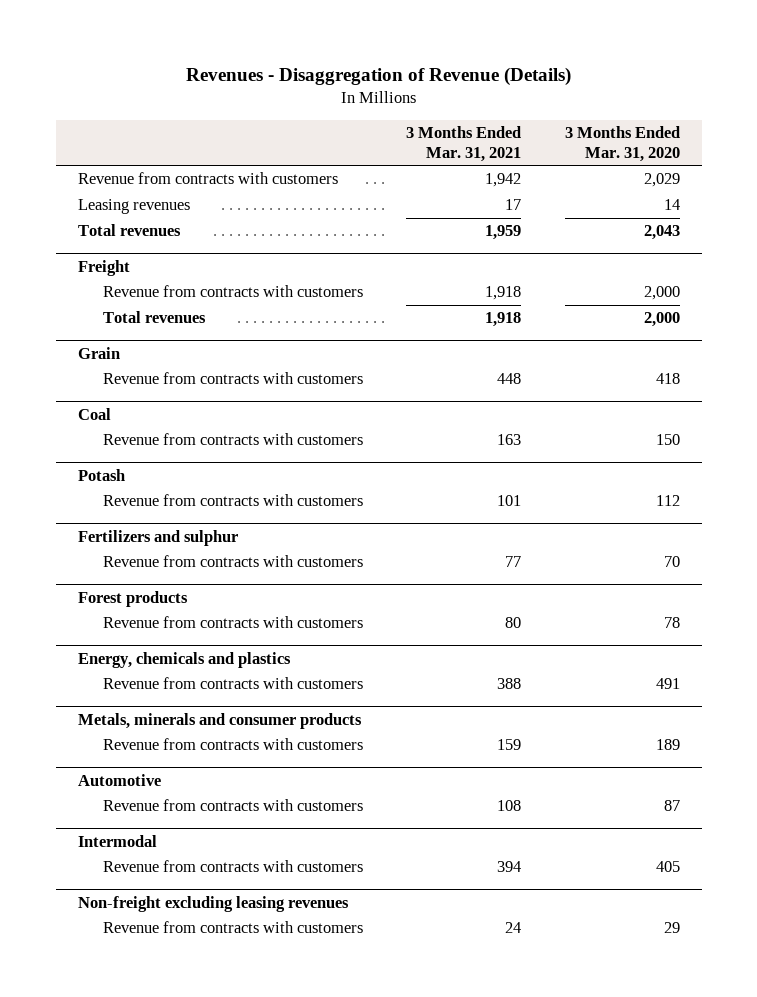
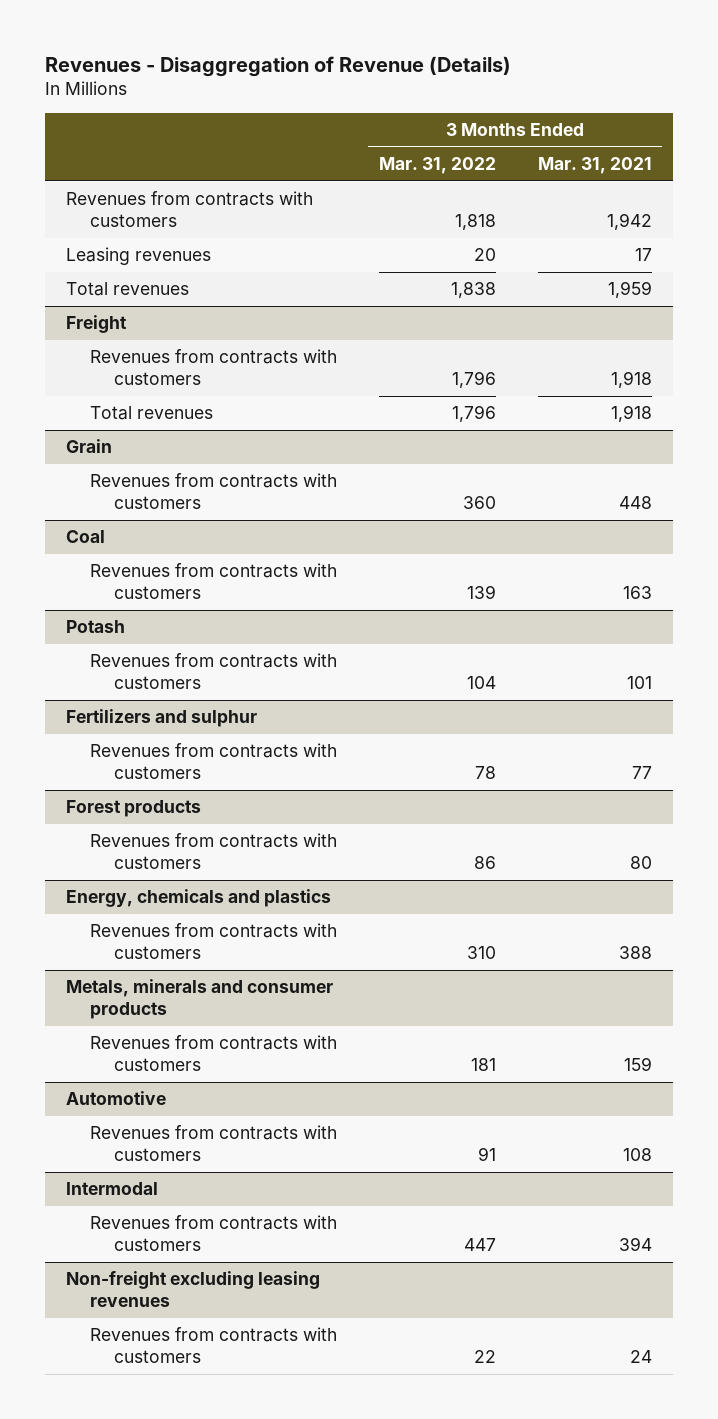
- | 3 Months Ended Mar. 31, 2021 | 3 Months Ended Mar. 31, 2020
+ | 3 Months Ended Mar. 31, 2022 | 3 Months Ended Mar. 31, 2021
- Revenue from contracts with customers | 1,942 | 2,029
+ Revenues from contracts with customers | 1,818 | 1,942
@ Freight
- Revenue from contracts with customers | 1,918 | 2,000
+ Revenues from contracts with customers | 1,796 | 1,918
@ Grain
- Revenue from contracts with customers | 448 | 418
+ Revenues from contracts with customers | 360 | 448
@ Coal
- Revenue from contracts with customers | 163 | 150
+ Revenues from contracts with customers | 139 | 163
@ Potash
- Revenue from contracts with customers | 101 | 112
+ Revenues from contracts with customers | 104 | 101
@ Fertilizers and sulphur
- Revenue from contracts with customers | 77 | 70
+ Revenues from contracts with customers | 78 | 77
@ Forest products
- Revenue from contracts with customers | 80 | 78
+ Revenues from contracts with customers | 86 | 80
@ Energy, chemicals and plastics
- Revenue from contracts with customers | 388 | 491
+ Revenues from contracts with customers | 310 | 388
@ Metals, minerals and consumer products
- Revenue from contracts with customers | 159 | 189
+ Revenues from contracts with customers | 181 | 159
@ Automotive
- Revenue from contracts with customers | 108 | 87
+ Revenues from contracts with customers | 91 | 108
@ Intermodal
- Revenue from contracts with customers | 394 | 405
+ Revenues from contracts with customers | 447 | 394
@ Non-freight excluding leasing revenues
- Revenue from contracts with customers | 24 | 29
+ Revenues from contracts with customers | 22 | 24

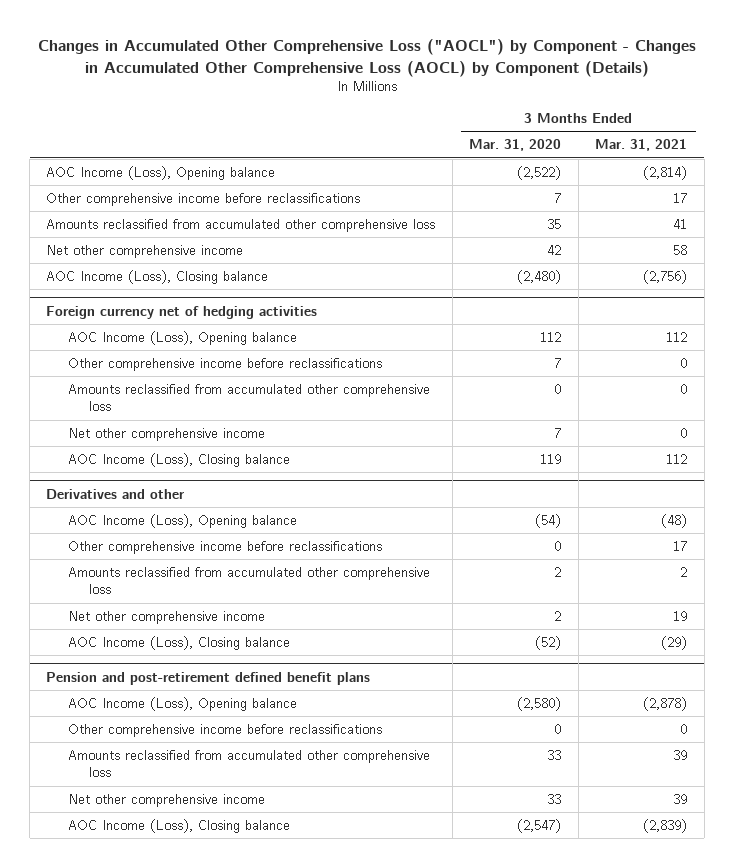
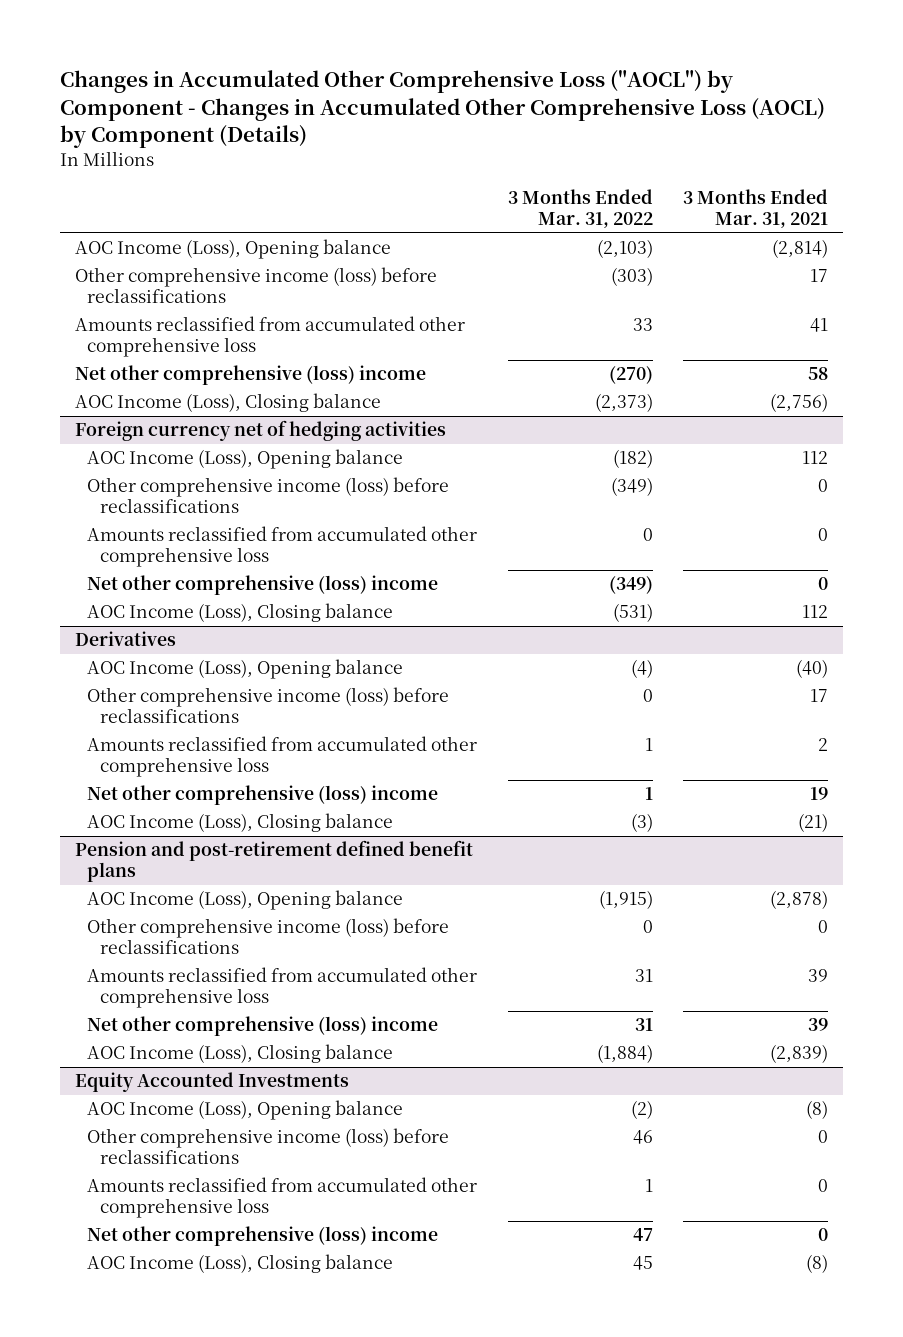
- | 3 Months Ended Mar. 31, 2020 | 3 Months Ended Mar. 31, 2021
+ | 3 Months Ended Mar. 31, 2022 | 3 Months Ended Mar. 31, 2021
- Other comprehensive income before reclassifications | 7 | 17
+ Other comprehensive income (loss) before reclassifications | (303) | 17
- Net other comprehensive income | 42 | 58
+ Net other comprehensive (loss) income | (270) | 58
@ Foreign currency net of hedging activities
- Other comprehensive income before reclassifications | 7 | 0
+ Other comprehensive income (loss) before reclassifications | (349) | 0
- Net other comprehensive income | 7 | 0
+ Net other comprehensive (loss) income | (349) | 0
- Derivatives and other
- AOC Income (Loss), Opening balance | (54) | (48)
- Other comprehensive income before reclassifications | 0 | 17
+ Derivatives
+ AOC Income (Loss), Opening balance | (4) | (40)
+ Other comprehensive income (loss) before reclassifications | 0 | 17
- Net other comprehensive income | 2 | 19
- AOC Income (Loss), Closing balance | (52) | (29)
+ Net other comprehensive (loss) income | 1 | 19
+ AOC Income (Loss), Closing balance | (3) | (21)
@ Pension and post-retirement defined benefit plans
- Other comprehensive income before reclassifications | 0 | 0
+ Other comprehensive income (loss) before reclassifications | 0 | 0
- Net other comprehensive income | 33 | 39
+ Net other comprehensive (loss) income | 31 | 39
+ Equity Accounted Investments
+ AOC Income (Loss), Opening balance | (2) | (8)
+ Other comprehensive income (loss) before reclassifications | 46 | 0
+ Amounts reclassified from accumulated other comprehensive loss | 1 | 0
+ Net other comprehensive (loss) income | 47 | 0
+ AOC Income (Loss), Closing balance | 45 | (8)

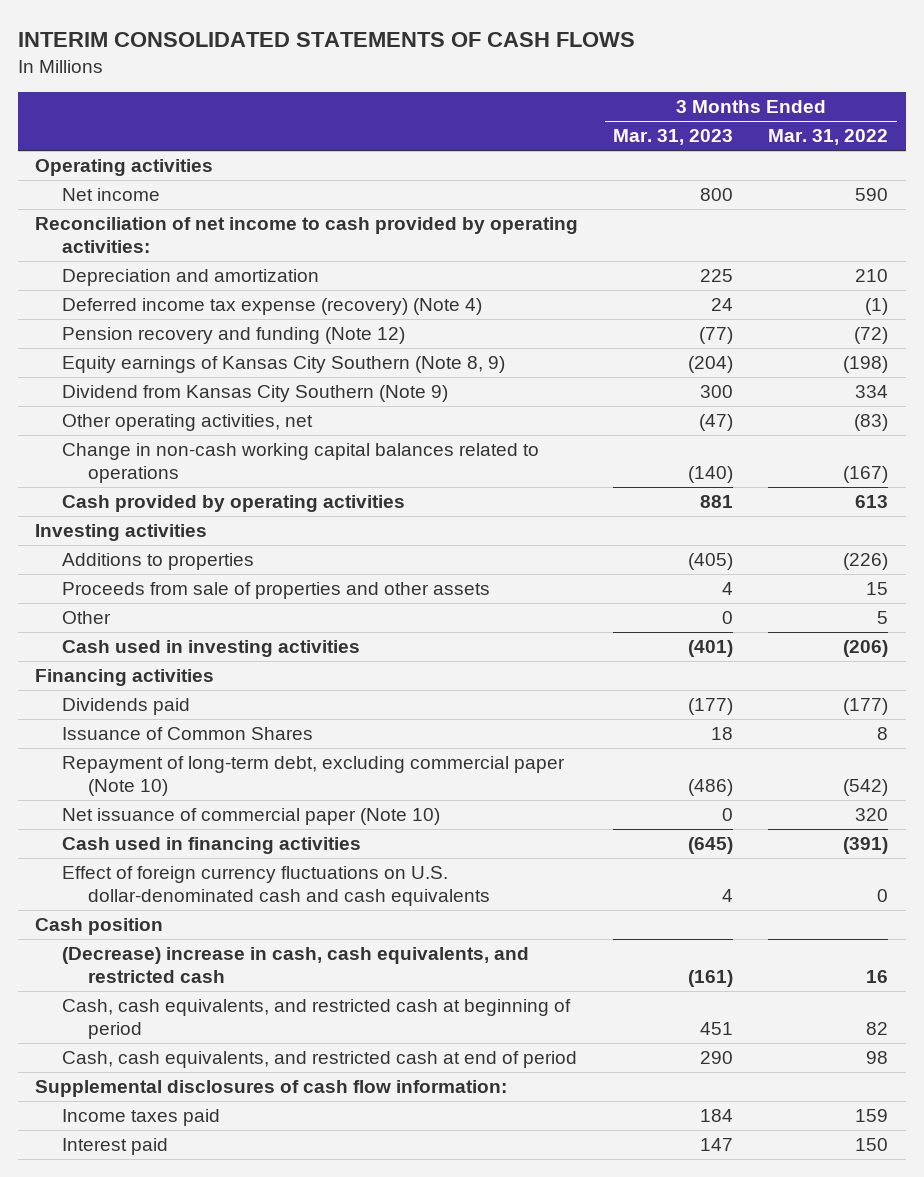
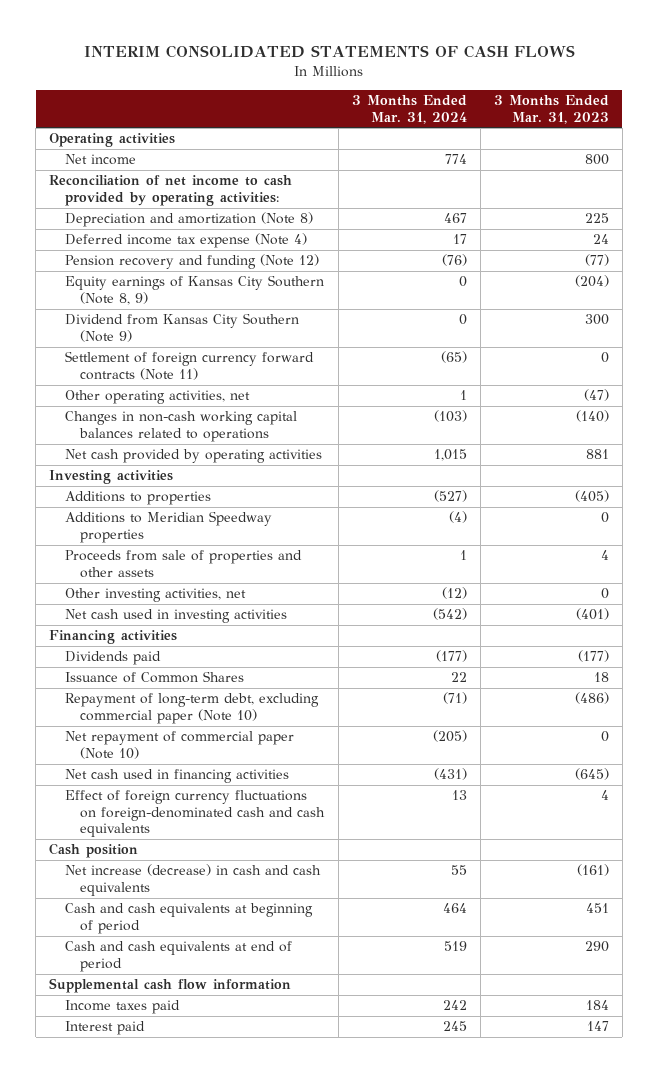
- | 3 Months Ended Mar. 31, 2023 | 3 Months Ended Mar. 31, 2022
+ | 3 Months Ended Mar. 31, 2024 | 3 Months Ended Mar. 31, 2023
- Depreciation and amortization | 225 | 210
- Deferred income tax expense (recovery) (Note 4) | 24 | (1)
+ Depreciation and amortization (Note 8) | 467 | 225
+ Deferred income tax expense (Note 4) | 17 | 24
+ Settlement of foreign currency forward contracts (Note 11) | (65) | 0
- Change in non-cash working capital balances related to operations | (140) | (167)
- Cash provided by operating activities | 881 | 613
+ Changes in non-cash working capital balances related to operations | (103) | (140)
+ Net cash provided by operating activities | 1,015 | 881
+ Additions to Meridian Speedway properties | (4) | 0
- Other | 0 | 5
- Cash used in investing activities | (401) | (206)
+ Other investing activities, net | (12) | 0
+ Net cash used in investing activities | (542) | (401)
- Net issuance of commercial paper (Note 10) | 0 | 320
- Cash used in financing activities | (645) | (391)
- Effect of foreign currency fluctuations on U.S. dollar-denominated cash and cash equivalents | 4 | 0
+ Net repayment of commercial paper (Note 10) | (205) | 0
+ Net cash used in financing activities | (431) | (645)
+ Effect of foreign currency fluctuations on foreign-denominated cash and cash equivalents | 13 | 4
- (Decrease) increase in cash, cash equivalents, and restricted cash | (161) | 16
- Cash, cash equivalents, and restricted cash at beginning of period | 451 | 82
- Cash, cash equivalents, and restricted cash at end of period | 290 | 98
- Supplemental disclosures of cash flow information:
+ Net increase (decrease) in cash and cash equivalents | 55 | (161)
+ Cash and cash equivalents at beginning of period | 464 | 451
+ Cash and cash equivalents at end of period | 519 | 290
+ Supplemental cash flow information

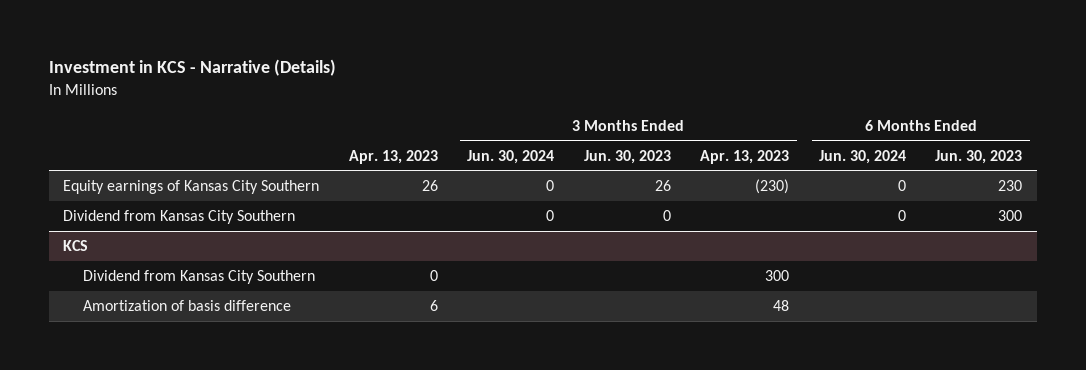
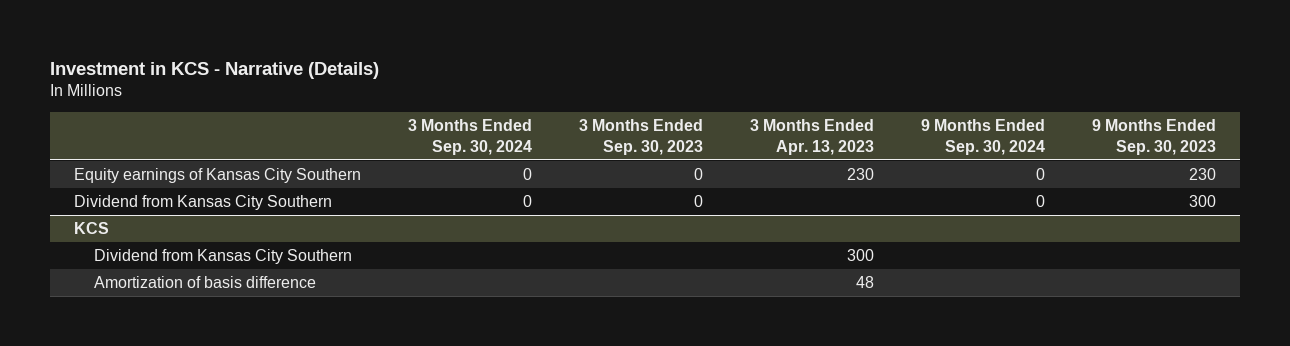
- | Apr. 13, 2023 | 3 Months Ended Jun. 30, 2024 | 3 Months Ended Jun. 30, 2023 | 3 Months Ended Apr. 13, 2023 | 6 Months Ended Jun. 30, 2024 | 6 Months Ended Jun. 30, 2023
+ | 3 Months Ended Sep. 30, 2024 | 3 Months Ended Sep. 30, 2023 | 3 Months Ended Apr. 13, 2023 | 9 Months Ended Sep. 30, 2024 | 9 Months Ended Sep. 30, 2023
- Equity earnings of Kansas City Southern | 26 | 0 | 26 | (230) | 0 | 230
+ Equity earnings of Kansas City Southern | 0 | 0 | 230 | 0 | 230

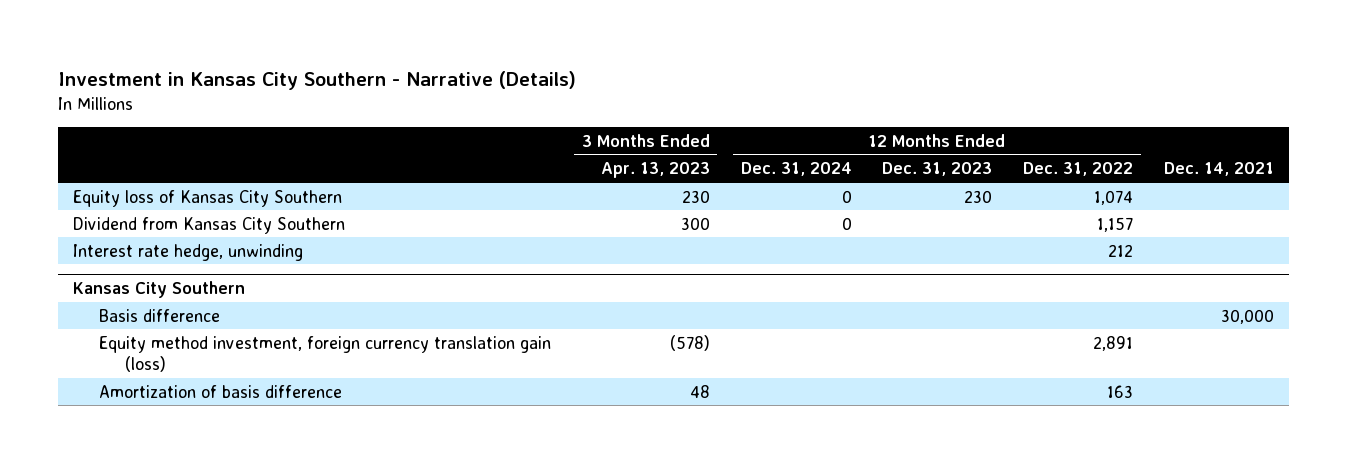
- Investment in KCS - Narrative (Details)
+ Investment in Kansas City Southern - Narrative (Details)
- | 3 Months Ended Sep. 30, 2024 | 3 Months Ended Sep. 30, 2023 | 3 Months Ended Apr. 13, 2023 | 9 Months Ended Sep. 30, 2024 | 9 Months Ended Sep. 30, 2023
+ | 3 Months Ended Apr. 13, 2023 | 12 Months Ended Dec. 31, 2024 | 12 Months Ended Dec. 31, 2023 | 12 Months Ended Dec. 31, 2022 | Dec. 14, 2021
- Equity earnings of Kansas City Southern | 0 | 0 | 230 | 0 | 230
- Dividend from Kansas City Southern | 0 | 0 | | 0 | 300
- KCS
+ Equity loss of Kansas City Southern | 230 | 0 | 230 | 1,074 |
+ Interest rate hedge, unwinding | | | | 212 |
+ Kansas City Southern
+ Basis difference | | | | | 30,000
+ Equity method investment, foreign currency translation gain (loss) | (578) | | | 2,891 |

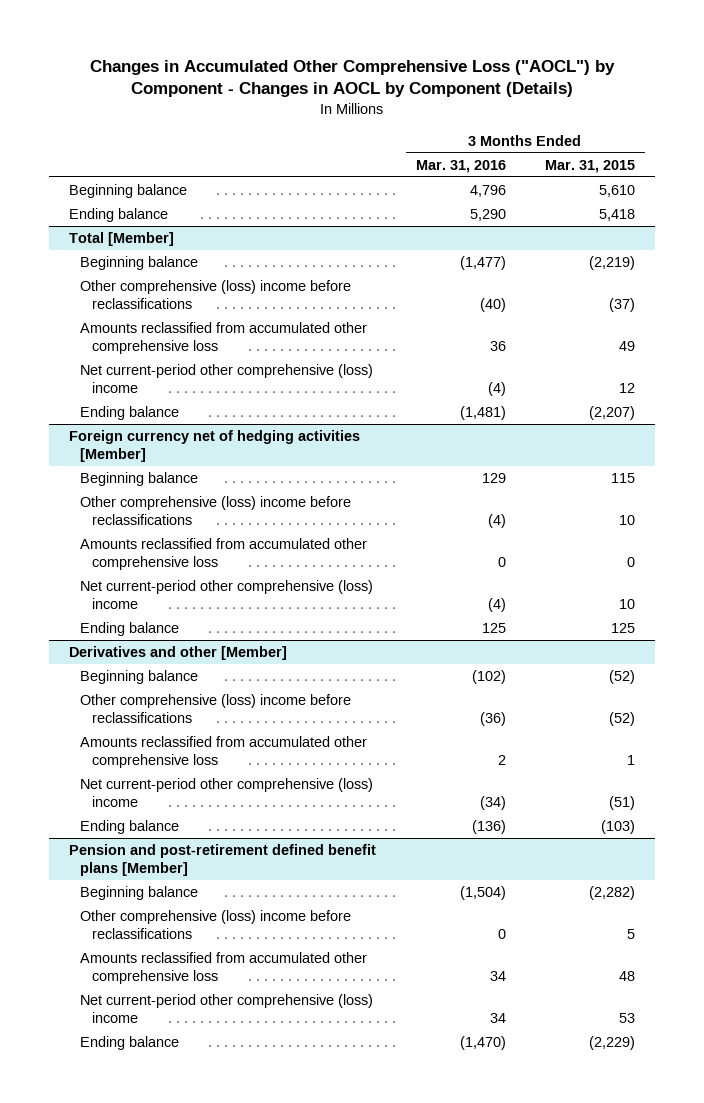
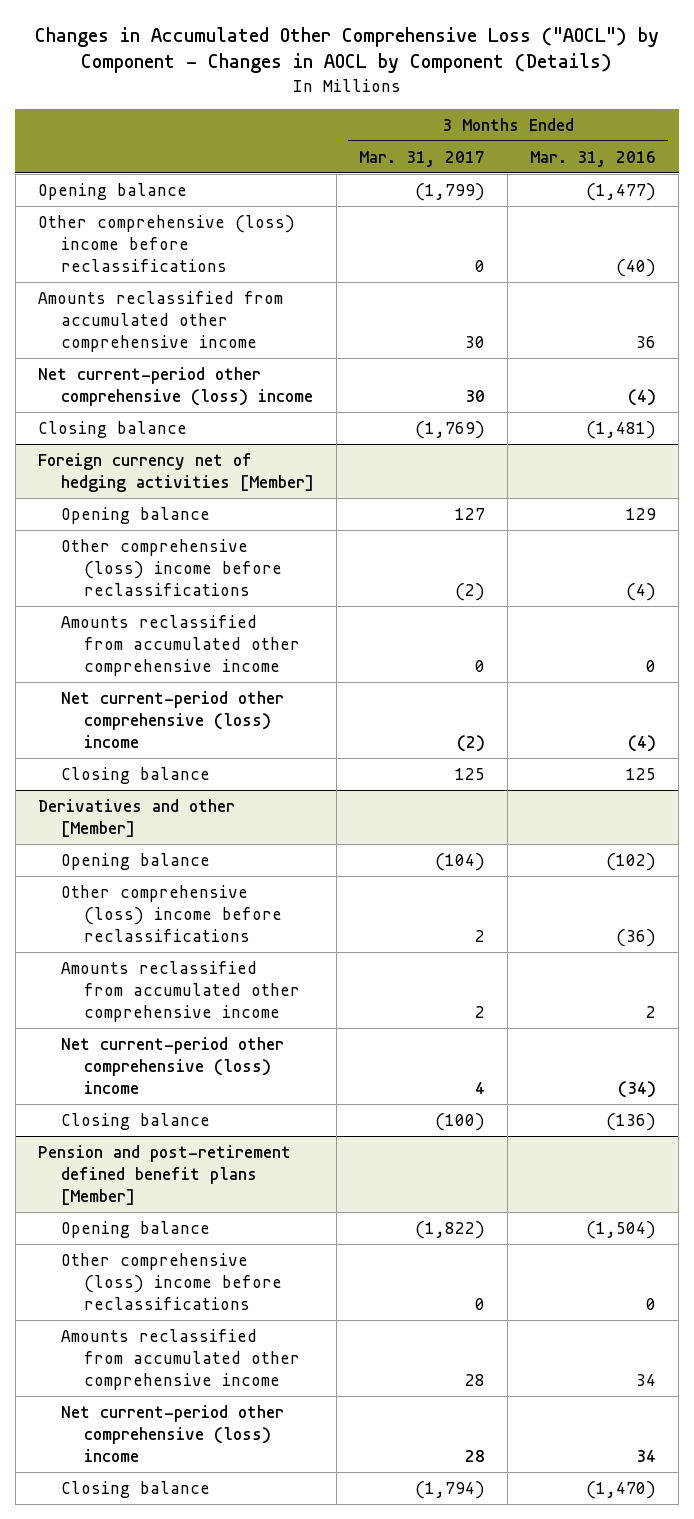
- | 3 Months Ended Mar. 31, 2016 | 3 Months Ended Mar. 31, 2015
+ | 3 Months Ended Mar. 31, 2017 | 3 Months Ended Mar. 31, 2016
- Beginning balance | 4,796 | 5,610
- Ending balance | 5,290 | 5,418
- Total [Member]
- Beginning balance | (1,477) | (2,219)
+ Opening balance | (1,799) | (1,477)
- Amounts reclassified from accumulated other comprehensive loss | 36 | 49
+ Amounts reclassified from accumulated other comprehensive income | 30 | 36
- Ending balance | (1,481) | (2,207)
+ Closing balance | (1,769) | (1,481)
@ Foreign currency net of hedging activities [Member]
- Beginning balance | 129 | 115
+ Opening balance | 127 | 129
- Amounts reclassified from accumulated other comprehensive loss | 0 | 0
+ Amounts reclassified from accumulated other comprehensive income | 0 | 0
- Ending balance | 125 | 125
+ Closing balance | 125 | 125
@ Derivatives and other [Member]
- Beginning balance | (102) | (52)
+ Opening balance | (104) | (102)
- Amounts reclassified from accumulated other comprehensive loss | 2 | 1
+ Amounts reclassified from accumulated other comprehensive income | 2 | 2
- Ending balance | (136) | (103)
+ Closing balance | (100) | (136)
@ Pension and post-retirement defined benefit plans [Member]
- Beginning balance | (1,504) | (2,282)
+ Opening balance | (1,822) | (1,504)
- Amounts reclassified from accumulated other comprehensive loss | 34 | 48
+ Amounts reclassified from accumulated other comprehensive income | 28 | 34
- Ending balance | (1,470) | (2,229)
+ Closing balance | (1,794) | (1,470)

